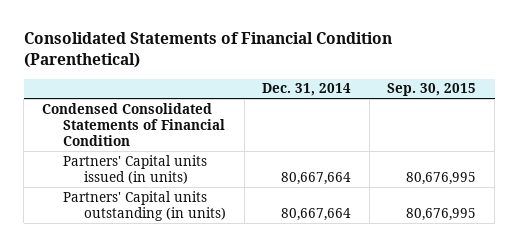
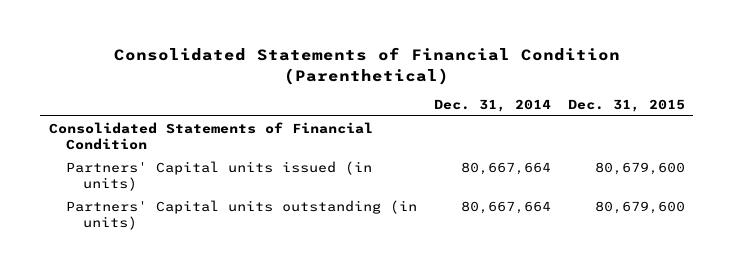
- | Dec. 31, 2014 | Sep. 30, 2015
+ | Dec. 31, 2014 | Dec. 31, 2015
- Condensed Consolidated Statements of Financial Condition
+ Consolidated Statements of Financial Condition

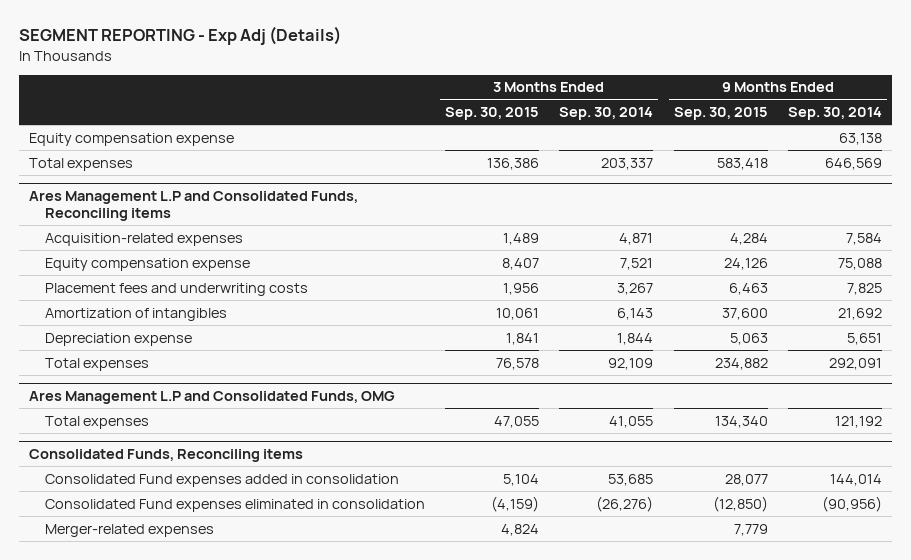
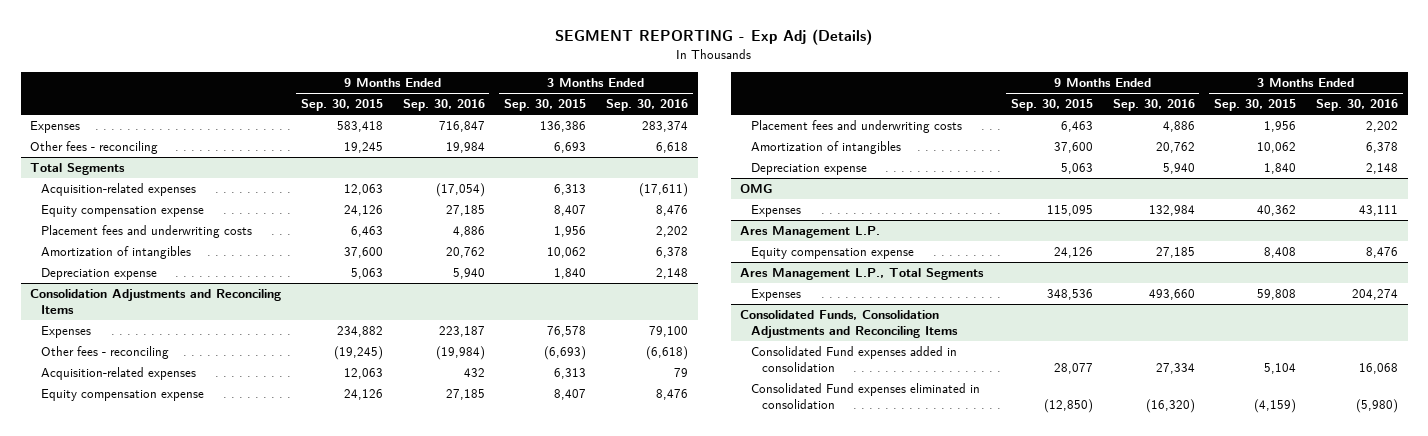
- | 3 Months Ended Sep. 30, 2015 | 3 Months Ended Sep. 30, 2014 | 9 Months Ended Sep. 30, 2015 | 9 Months Ended Sep. 30, 2014
+ | 9 Months Ended Sep. 30, 2015 | 9 Months Ended Sep. 30, 2016 | 3 Months Ended Sep. 30, 2015 | 3 Months Ended Sep. 30, 2016
- Equity compensation expense | | | | 63,138
- Total expenses | 136,386 | 203,337 | 583,418 | 646,569
- Ares Management L.P and Consolidated Funds, Reconciling items
- Acquisition-related expenses | 1,489 | 4,871 | 4,284 | 7,584
+ Expenses | 583,418 | 716,847 | 136,386 | 283,374
+ Other fees - reconciling | 19,245 | 19,984 | 6,693 | 6,618
+ Total Segments
+ Acquisition-related expenses | 12,063 | (17,054) | 6,313 | (17,611)
- Amortization of intangibles | 10,061 | 6,143 | 37,600 | 21,692
- Depreciation expense | 1,841 | 1,844 | 5,063 | 5,651
- Total expenses | 76,578 | 92,109 | 234,882 | 292,091
- Ares Management L.P and Consolidated Funds, OMG
- Total expenses | 47,055 | 41,055 | 134,340 | 121,192
- Consolidated Funds, Reconciling items
+ Amortization of intangibles | 37,600 | 20,762 | 10,062 | 6,378
+ Depreciation expense | 5,063 | 5,940 | 1,840 | 2,148
+ Consolidation Adjustments and Reconciling Items
+ Expenses | 234,882 | 223,187 | 76,578 | 79,100
+ Other fees - reconciling | (19,245) | (19,984) | (6,693) | (6,618)
+ Acquisition-related expenses | 12,063 | 432 | 6,313 | 79
+ Equity compensation expense | 24,126 | 27,185 | 8,407 | 8,476
+ Placement fees and underwriting costs | 6,463 | 4,886 | 1,956 | 2,202
+ Amortization of intangibles | 37,600 | 20,762 | 10,062 | 6,378
+ Depreciation expense | 5,063 | 5,940 | 1,840 | 2,148
+ OMG
+ Expenses | 115,095 | 132,984 | 40,362 | 43,111
+ Ares Management L.P.
+ Equity compensation expense | 24,126 | 27,185 | 8,408 | 8,476
+ Ares Management L.P., Total Segments
+ Expenses | 348,536 | 493,660 | 59,808 | 204,274
+ Consolidated Funds, Consolidation Adjustments and Reconciling Items
- Merger-related expenses | 4,824 | | 7,779 |

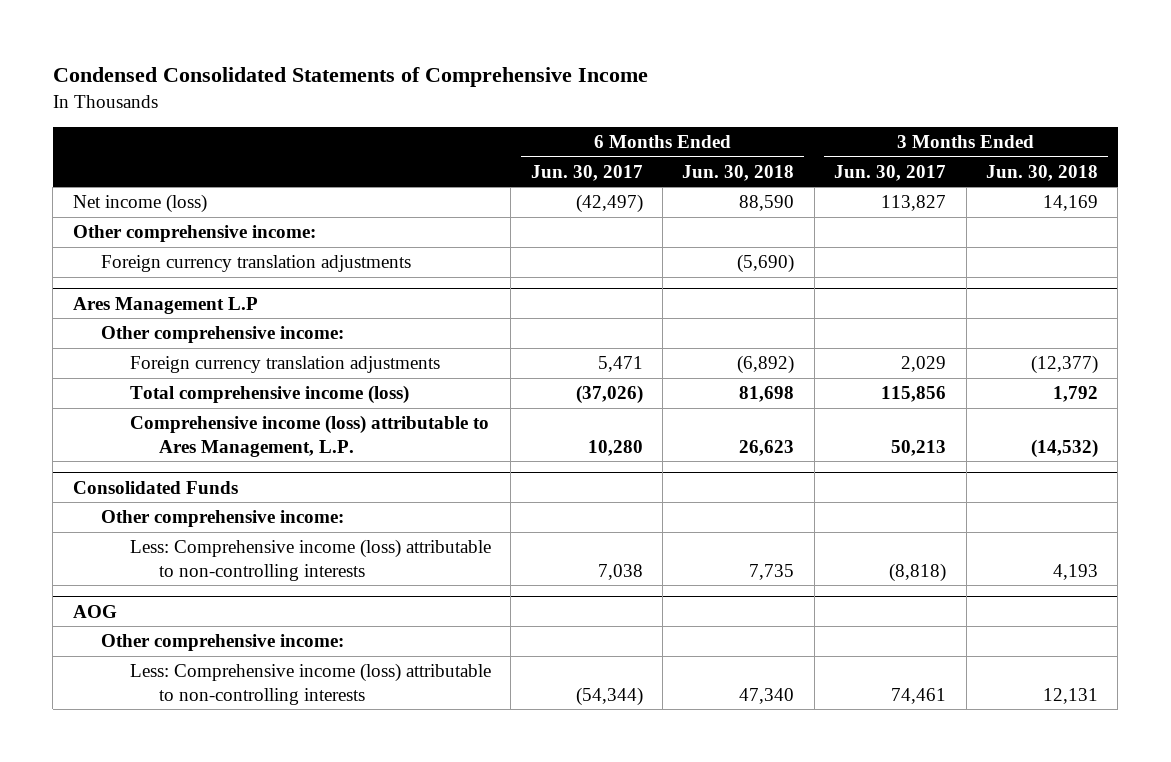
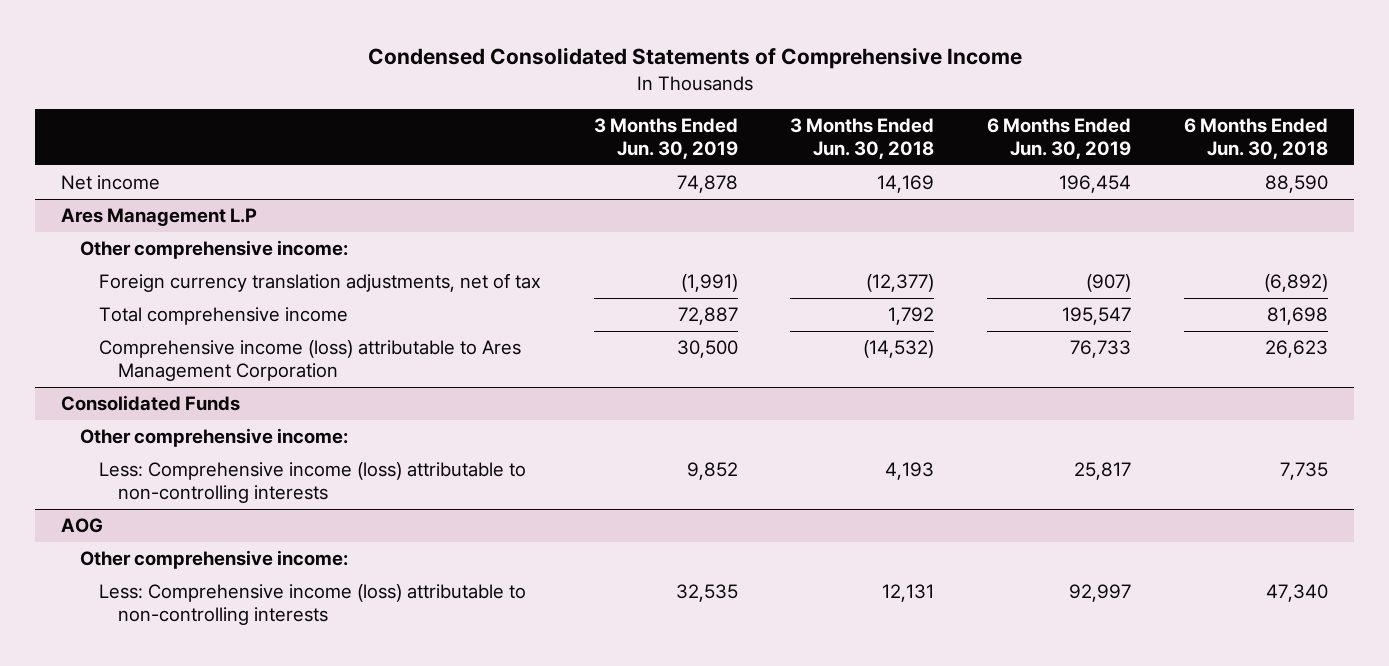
- | 6 Months Ended Jun. 30, 2017 | 6 Months Ended Jun. 30, 2018 | 3 Months Ended Jun. 30, 2017 | 3 Months Ended Jun. 30, 2018
+ | 3 Months Ended Jun. 30, 2019 | 3 Months Ended Jun. 30, 2018 | 6 Months Ended Jun. 30, 2019 | 6 Months Ended Jun. 30, 2018
- Net income (loss) | (42,497) | 88,590 | 113,827 | 14,169
- Other comprehensive income:
- Foreign currency translation adjustments | | (5,690) | |
+ Net income | 74,878 | 14,169 | 196,454 | 88,590
@ Ares Management L.P
- Foreign currency translation adjustments | 5,471 | (6,892) | 2,029 | (12,377)
- Total comprehensive income (loss) | (37,026) | 81,698 | 115,856 | 1,792
- Comprehensive income (loss) attributable to Ares Management, L.P. | 10,280 | 26,623 | 50,213 | (14,532)
+ Foreign currency translation adjustments, net of tax | (1,991) | (12,377) | (907) | (6,892)
+ Total comprehensive income | 72,887 | 1,792 | 195,547 | 81,698
+ Comprehensive income (loss) attributable to Ares Management Corporation | 30,500 | (14,532) | 76,733 | 26,623

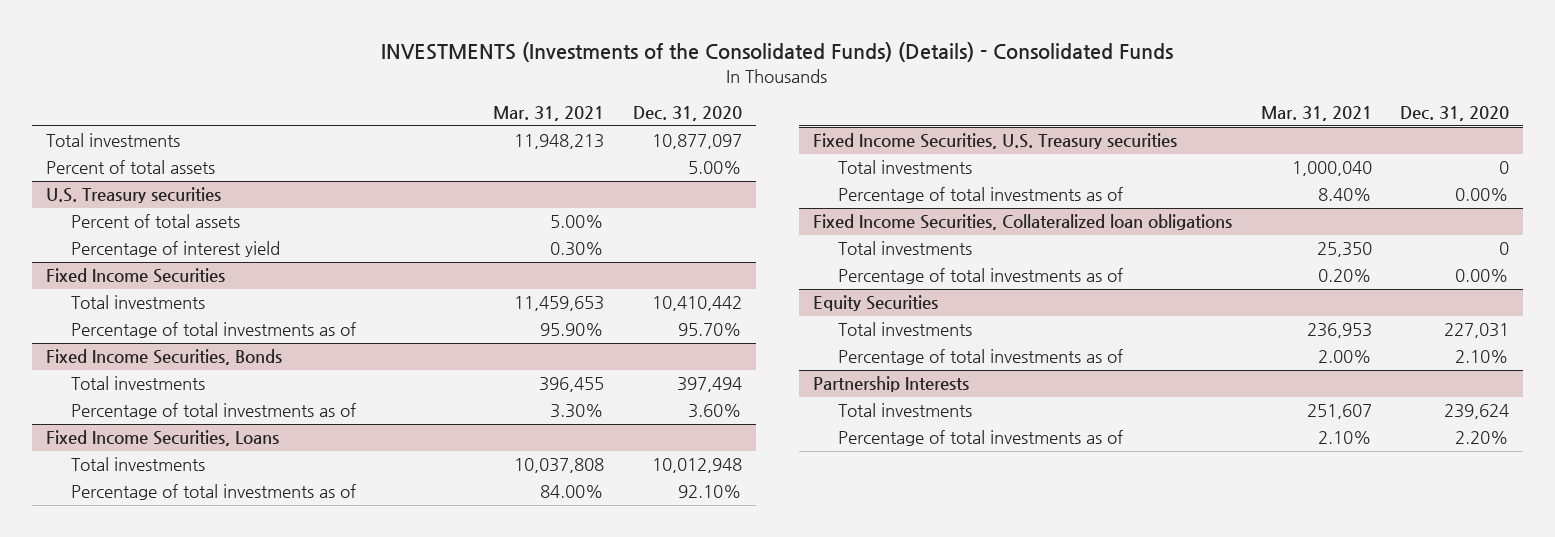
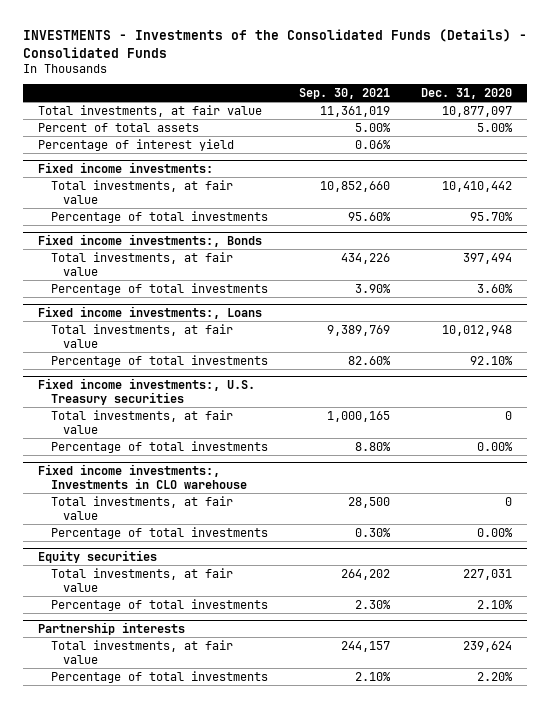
- INVESTMENTS (Investments of the Consolidated Funds) (Details) - Consolidated Funds
+ INVESTMENTS - Investments of the Consolidated Funds (Details) - Consolidated Funds
- | Mar. 31, 2021 | Dec. 31, 2020
+ | Sep. 30, 2021 | Dec. 31, 2020
- Total investments | 11,948,213 | 10,877,097
+ Total investments, at fair value | 11,361,019 | 10,877,097
- U.S. Treasury securities
- Percent of total assets | 5.00% |
- Fixed Income Securities
- Total investments | 11,459,653 | 10,410,442
- Percentage of total investments as of | 95.90% | 95.70%
- Fixed Income Securities, Bonds
- Total investments | 396,455 | 397,494
- Percentage of total investments as of | 3.30% | 3.60%
- Fixed Income Securities, Loans
- Total investments | 10,037,808 | 10,012,948
- Percentage of total investments as of | 84.00% | 92.10%
- Fixed Income Securities, U.S. Treasury securities
- Total investments | 1,000,040 | 0
- Percentage of total investments as of | 8.40% | 0.00%
- Fixed Income Securities, Collateralized loan obligations
- Total investments | 25,350 | 0
- Percentage of total investments as of | 0.20% | 0.00%
- Equity Securities
- Total investments | 236,953 | 227,031
- Percentage of total investments as of | 2.00% | 2.10%
- Partnership Interests
- Total investments | 251,607 | 239,624
- Percentage of total investments as of | 2.10% | 2.20%
+ Fixed income investments:
+ Total investments, at fair value | 10,852,660 | 10,410,442
+ Percentage of total investments | 95.60% | 95.70%
+ Fixed income investments:, Bonds
+ Total investments, at fair value | 434,226 | 397,494
+ Percentage of total investments | 3.90% | 3.60%
+ Fixed income investments:, Loans
+ Total investments, at fair value | 9,389,769 | 10,012,948
+ Percentage of total investments | 82.60% | 92.10%
+ Fixed income investments:, U.S. Treasury securities
+ Total investments, at fair value | 1,000,165 | 0
+ Percentage of total investments | 8.80% | 0.00%
+ Fixed income investments:, Investments in CLO warehouse
+ Total investments, at fair value | 28,500 | 0
+ Percentage of total investments | 0.30% | 0.00%
+ Equity securities
+ Total investments, at fair value | 264,202 | 227,031
+ Percentage of total investments | 2.30% | 2.10%
+ Partnership interests
+ Total investments, at fair value | 244,157 | 239,624
+ Percentage of total investments | 2.10% | 2.20%

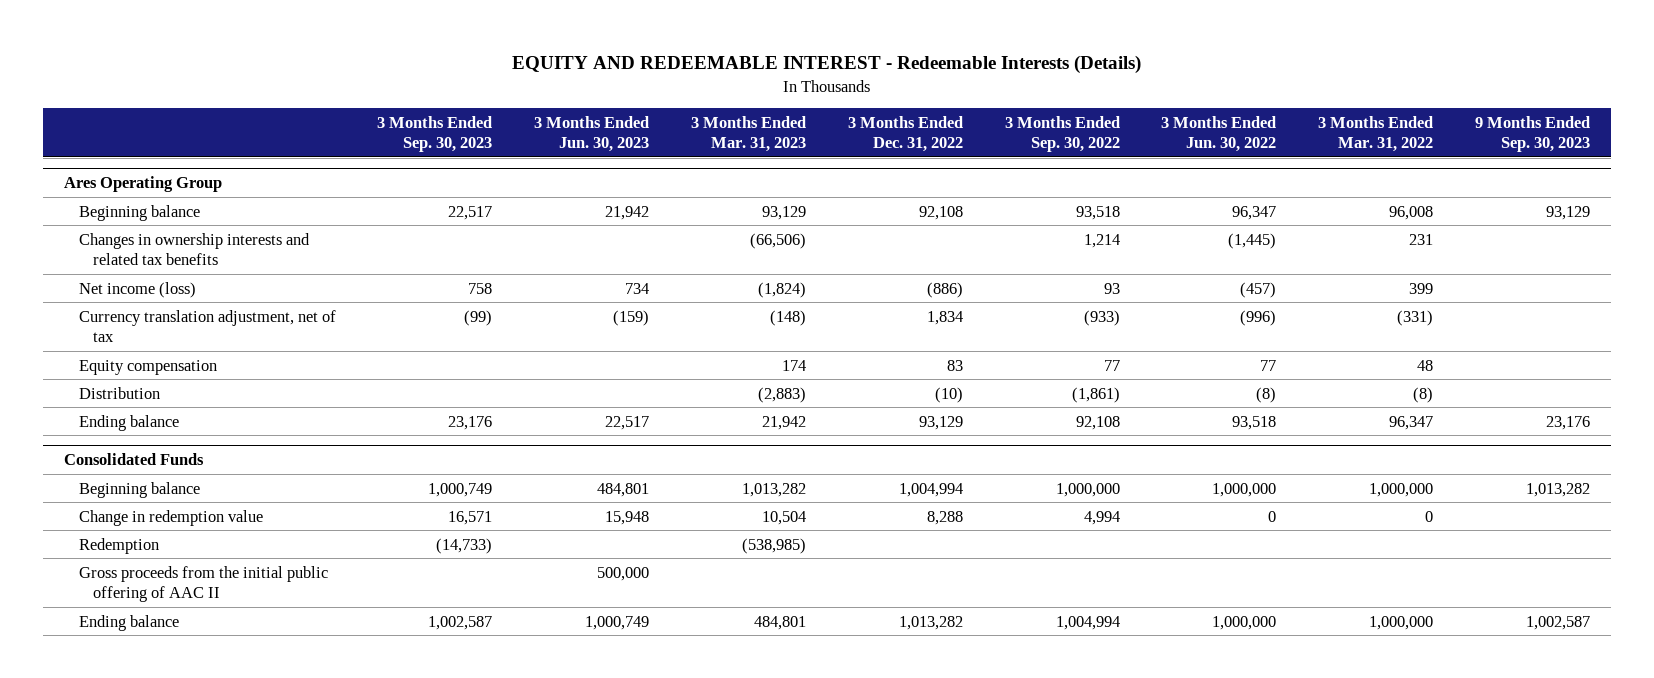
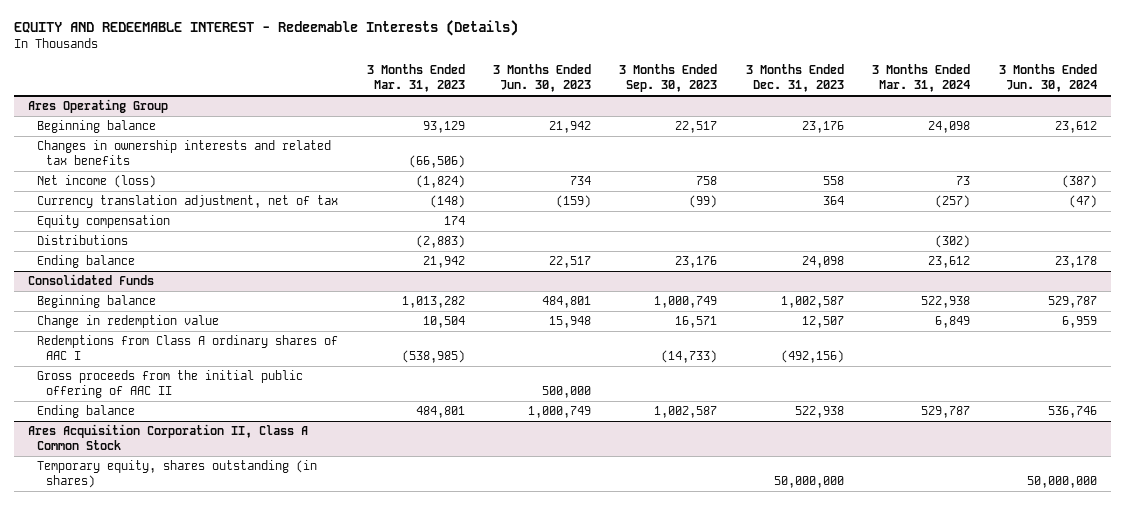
- | 3 Months Ended Sep. 30, 2023 | 3 Months Ended Jun. 30, 2023 | 3 Months Ended Mar. 31, 2023 | 3 Months Ended Dec. 31, 2022 | 3 Months Ended Sep. 30, 2022 | 3 Months Ended Jun. 30, 2022 | 3 Months Ended Mar. 31, 2022 | 9 Months Ended Sep. 30, 2023
+ | 3 Months Ended Mar. 31, 2023 | 3 Months Ended Jun. 30, 2023 | 3 Months Ended Sep. 30, 2023 | 3 Months Ended Dec. 31, 2023 | 3 Months Ended Mar. 31, 2024 | 3 Months Ended Jun. 30, 2024
@ Ares Operating Group
- Distribution | | | (2,883) | (10) | (1,861) | (8) | (8) |
+ Distributions | (2,883) | | | | (302) |
@ Consolidated Funds
- Redemption | (14,733) | | (538,985) | | | | |
+ Redemptions from Class A ordinary shares of AAC I | (538,985) | | (14,733) | (492,156) | |
+ Ares Acquisition Corporation II, Class A Common Stock
+ Temporary equity, shares outstanding (in shares) | | | | 50,000,000 | | 50,000,000

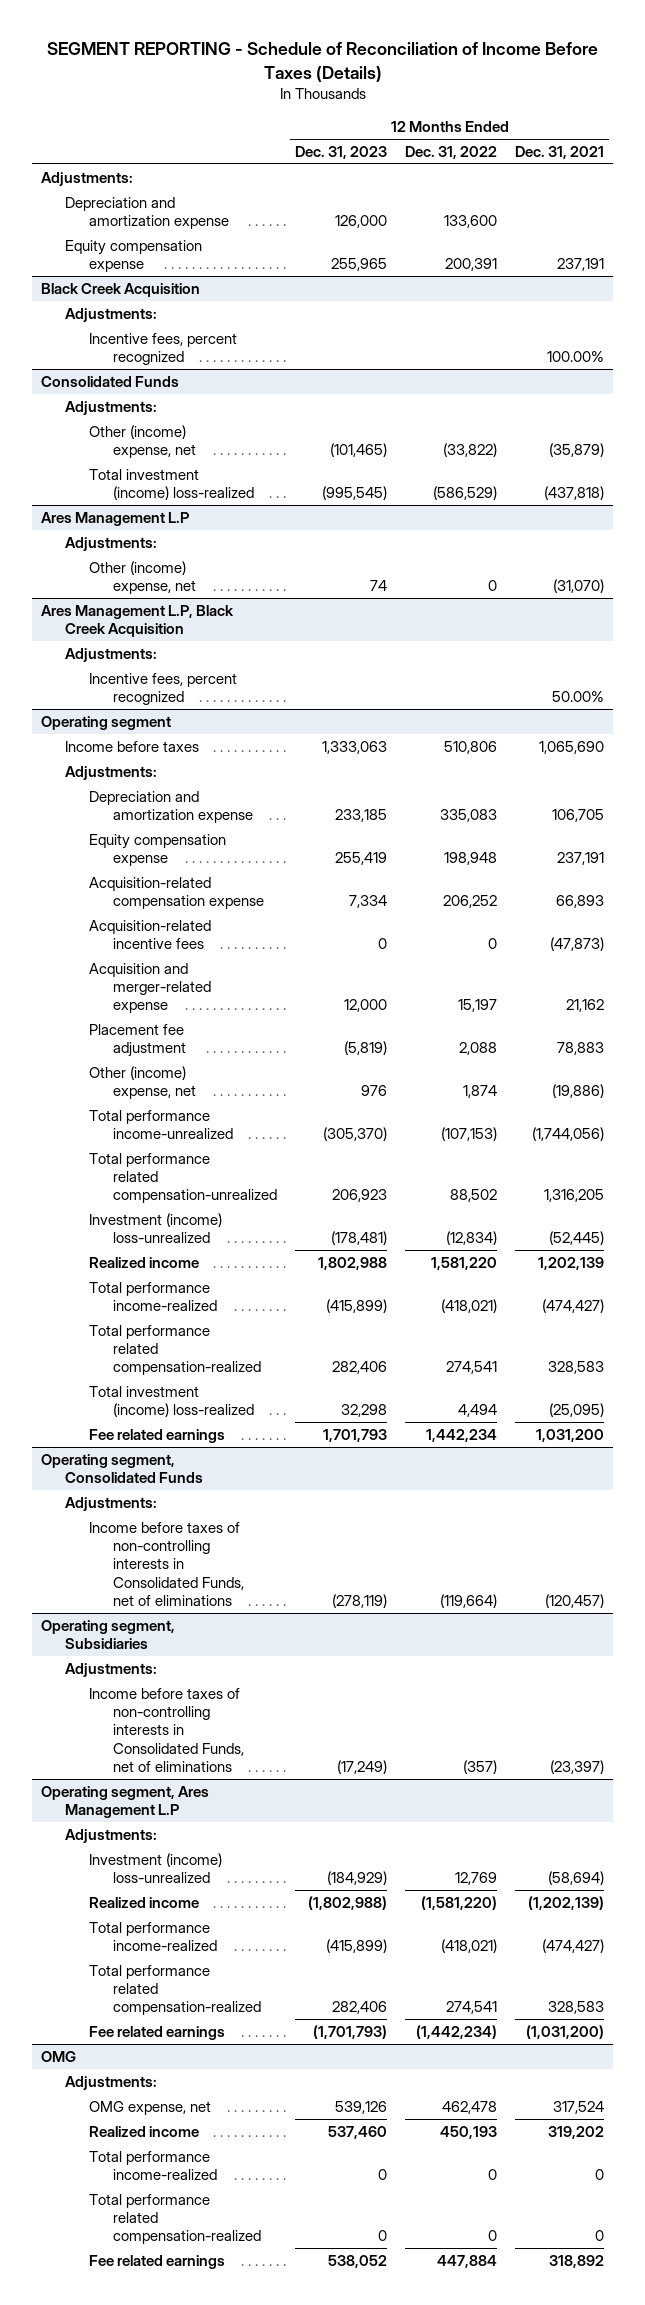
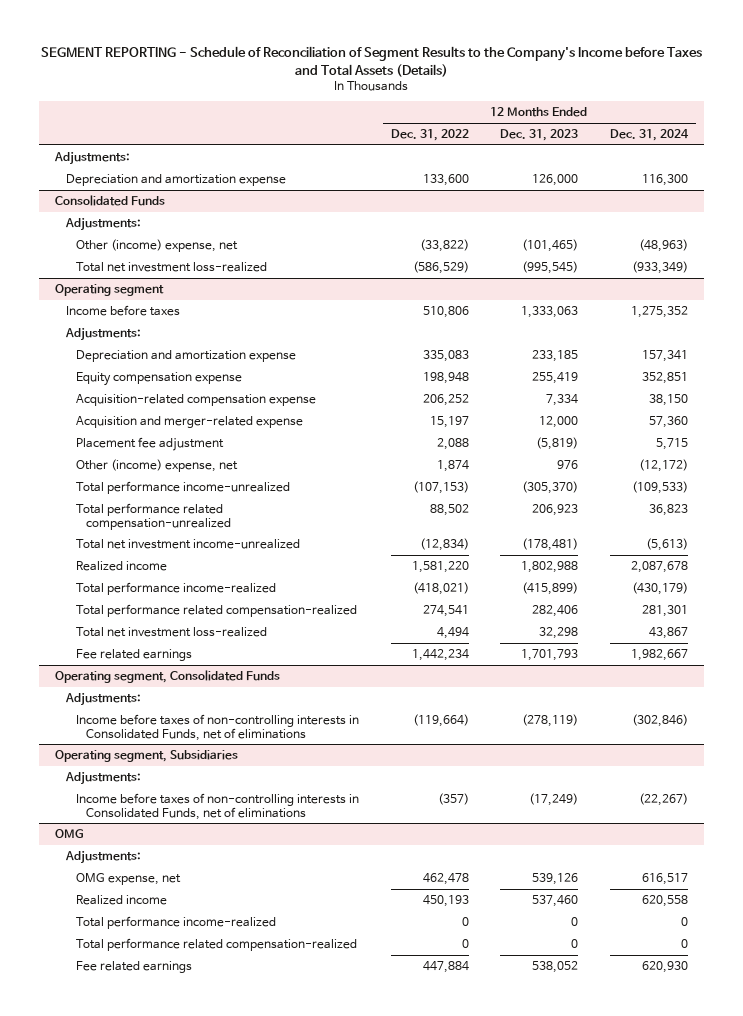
- SEGMENT REPORTING - Schedule of Reconciliation of Income Before Taxes (Details)
+ SEGMENT REPORTING - Schedule of Reconciliation of Segment Results to the Company's Income before Taxes and Total Assets (Details)
- | 12 Months Ended Dec. 31, 2023 | 12 Months Ended Dec. 31, 2022 | 12 Months Ended Dec. 31, 2021
+ | 12 Months Ended Dec. 31, 2022 | 12 Months Ended Dec. 31, 2023 | 12 Months Ended Dec. 31, 2024
- Equity compensation expense | 255,965 | 200,391 | 237,191
- Black Creek Acquisition
- Adjustments:
- Incentive fees, percent recognized | | | 100.00%
@ Consolidated Funds
- Total investment (income) loss-realized | (995,545) | (586,529) | (437,818)
- Ares Management L.P
- Adjustments:
- Other (income) expense, net | 74 | 0 | (31,070)
- Ares Management L.P, Black Creek Acquisition
- Adjustments:
- Incentive fees, percent recognized | | | 50.00%
@ Consolidated Funds
+ Total net investment loss-realized | (586,529) | (995,545) | (933,349)
@ Operating segment
- Acquisition-related incentive fees | 0 | 0 | (47,873)
- Investment (income) loss-unrealized | (178,481) | (12,834) | (52,445)
+ Total net investment income-unrealized | (12,834) | (178,481) | (5,613)
- Total investment (income) loss-realized | 32,298 | 4,494 | (25,095)
+ Total net investment loss-realized | 4,494 | 32,298 | 43,867
- Operating segment, Ares Management L.P
- Adjustments:
- Investment (income) loss-unrealized | (184,929) | 12,769 | (58,694)
- Realized income | (1,802,988) | (1,581,220) | (1,202,139)
- Total performance income-realized | (415,899) | (418,021) | (474,427)
- Total performance related compensation-realized | 282,406 | 274,541 | 328,583
- Fee related earnings | (1,701,793) | (1,442,234) | (1,031,200)

